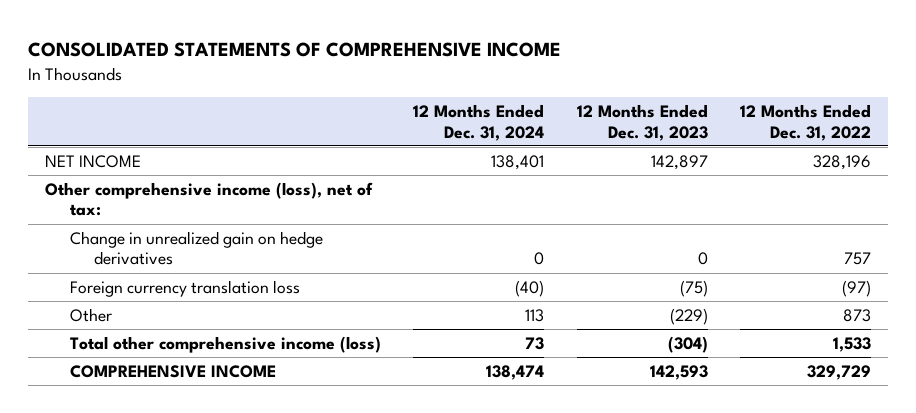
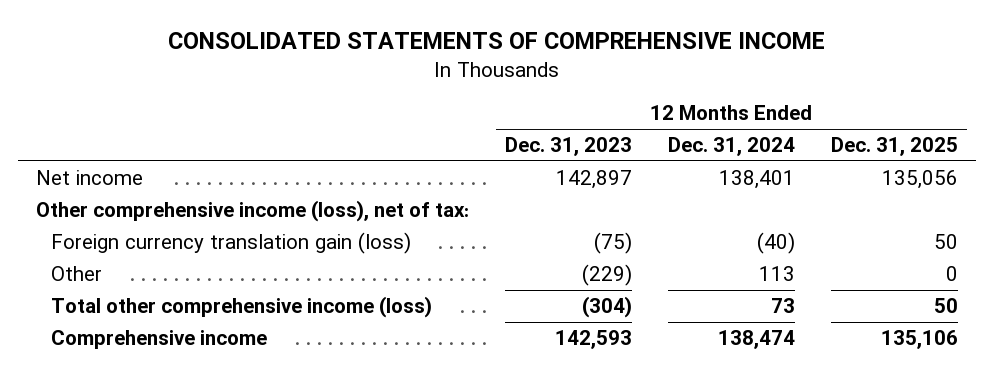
- | 12 Months Ended Dec. 31, 2024 | 12 Months Ended Dec. 31, 2023 | 12 Months Ended Dec. 31, 2022
+ | 12 Months Ended Dec. 31, 2023 | 12 Months Ended Dec. 31, 2024 | 12 Months Ended Dec. 31, 2025
- NET INCOME | 138,401 | 142,897 | 328,196
+ Net income | 142,897 | 138,401 | 135,056
- Change in unrealized gain on hedge derivatives | 0 | 0 | 757
- Foreign currency translation loss | (40) | (75) | (97)
+ Foreign currency translation gain (loss) | (75) | (40) | 50
- COMPREHENSIVE INCOME | 138,474 | 142,593 | 329,729
+ Comprehensive income | 142,593 | 138,474 | 135,106

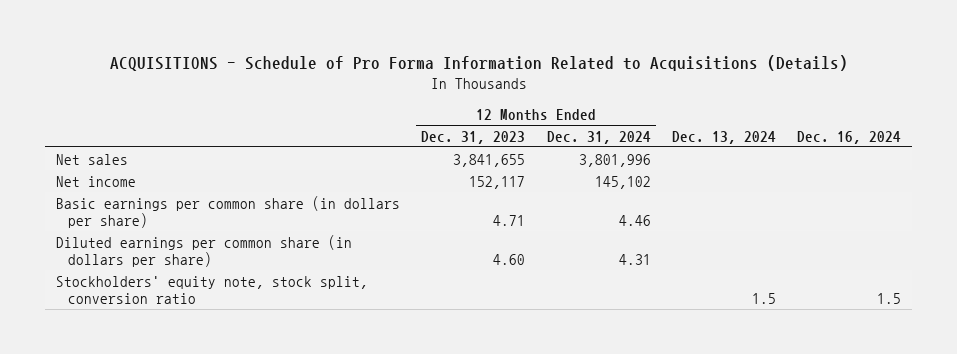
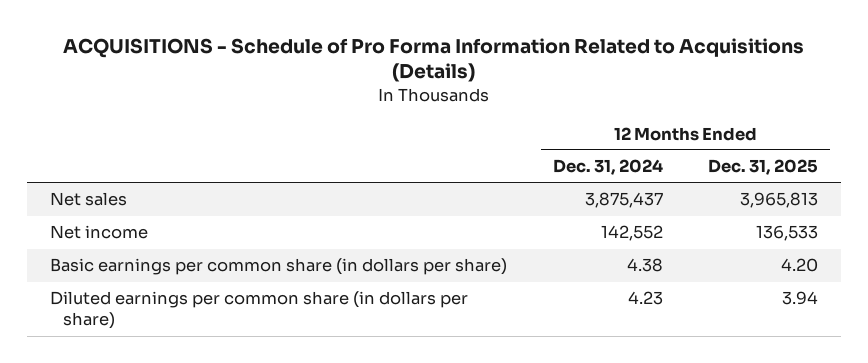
- | 12 Months Ended Dec. 31, 2023 | 12 Months Ended Dec. 31, 2024 | Dec. 13, 2024 | Dec. 16, 2024
+ | 12 Months Ended Dec. 31, 2024 | 12 Months Ended Dec. 31, 2025
- Net sales | 3,841,655 | 3,801,996 | |
- Net income | 152,117 | 145,102 | |
- Basic earnings per common share (in dollars per share) | 4.71 | 4.46 | |
- Diluted earnings per common share (in dollars per share) | 4.60 | 4.31 | |
- Stockholders' equity note, stock split, conversion ratio | | | 1.5 | 1.5
+ Net sales | 3,875,437 | 3,965,813
+ Net income | 142,552 | 136,533
+ Basic earnings per common share (in dollars per share) | 4.38 | 4.20
+ Diluted earnings per common share (in dollars per share) | 4.23 | 3.94

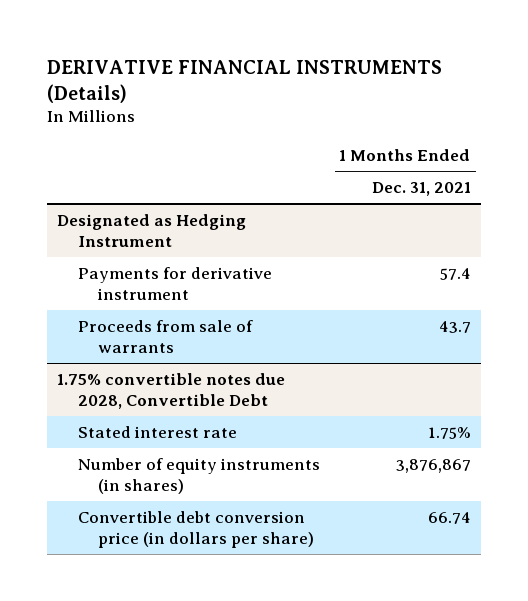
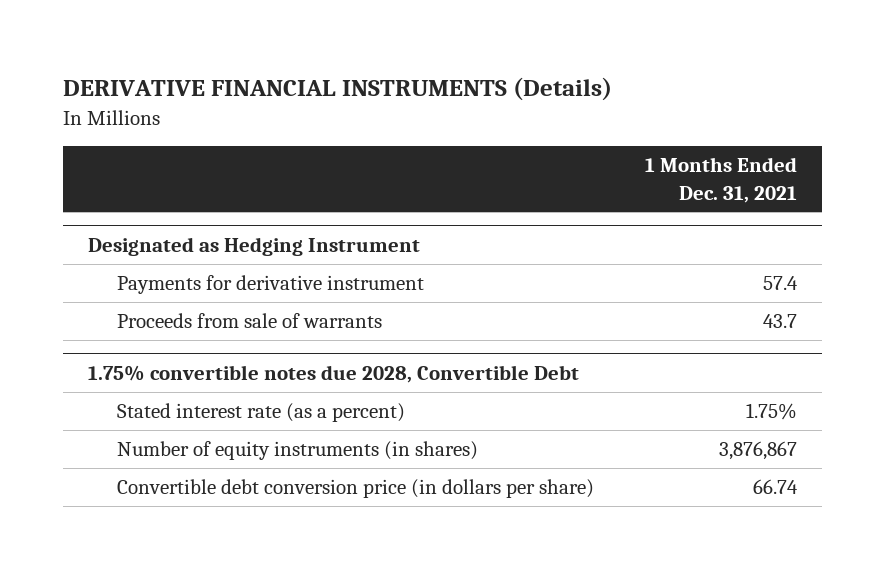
@ 1.75% convertible notes due 2028, Convertible Debt
- Stated interest rate | 1.75%
+ Stated interest rate (as a percent) | 1.75%

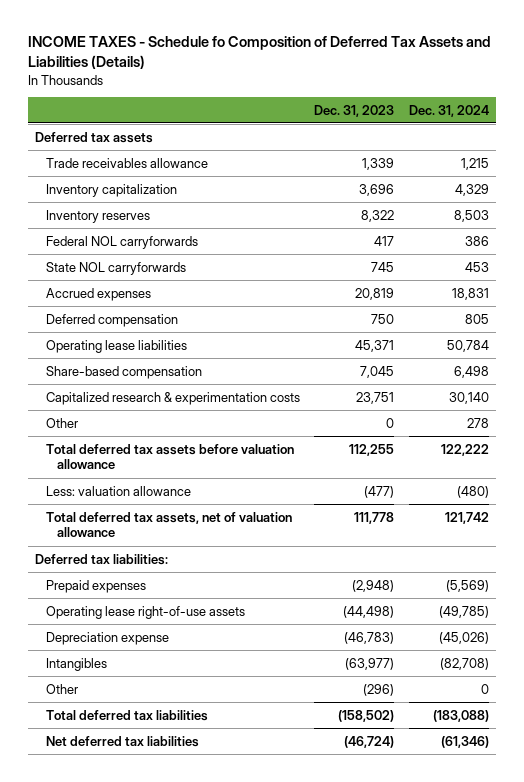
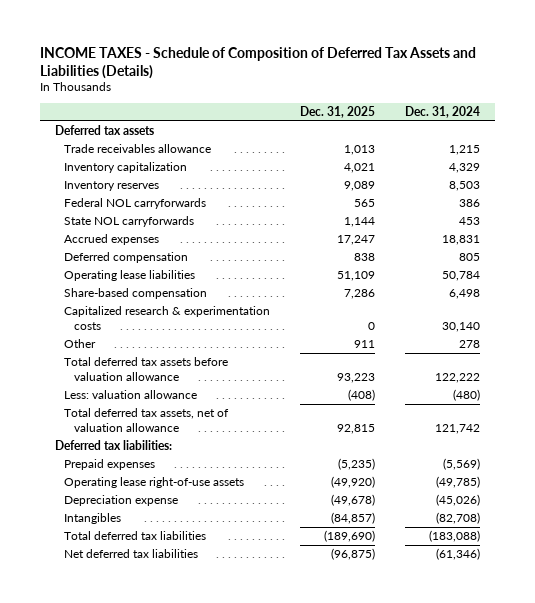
- INCOME TAXES - Schedule fo Composition of Deferred Tax Assets and Liabilities (Details)
+ INCOME TAXES - Schedule of Composition of Deferred Tax Assets and Liabilities (Details)
- | Dec. 31, 2023 | Dec. 31, 2024
+ | Dec. 31, 2025 | Dec. 31, 2024
- Other | (296) | 0

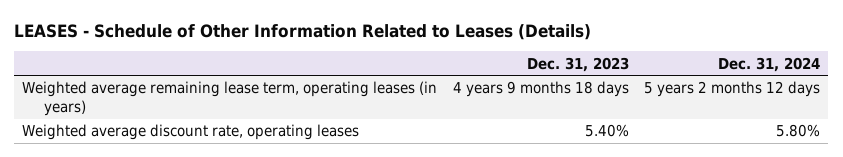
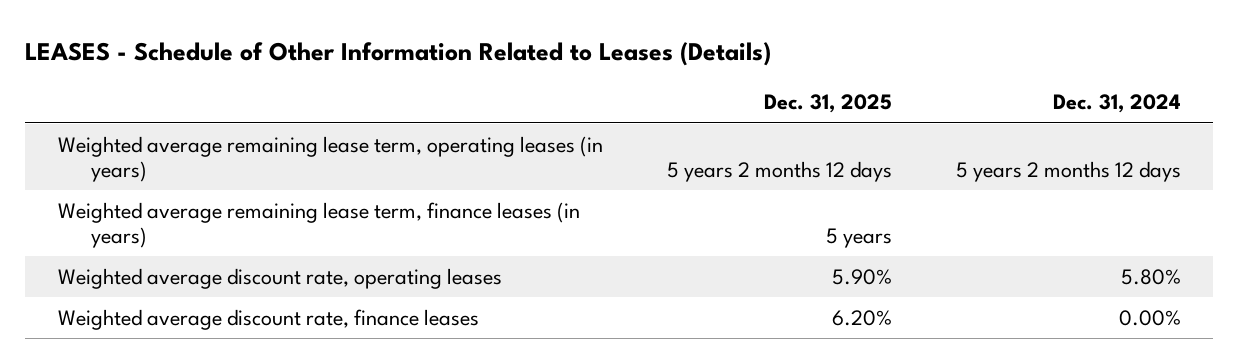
- | Dec. 31, 2023 | Dec. 31, 2024
+ | Dec. 31, 2025 | Dec. 31, 2024
+ Weighted average remaining lease term, finance leases (in years) | 5 years |
+ Weighted average discount rate, finance leases | 6.20% | 0.00%

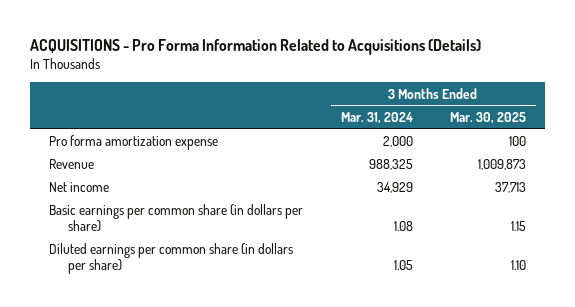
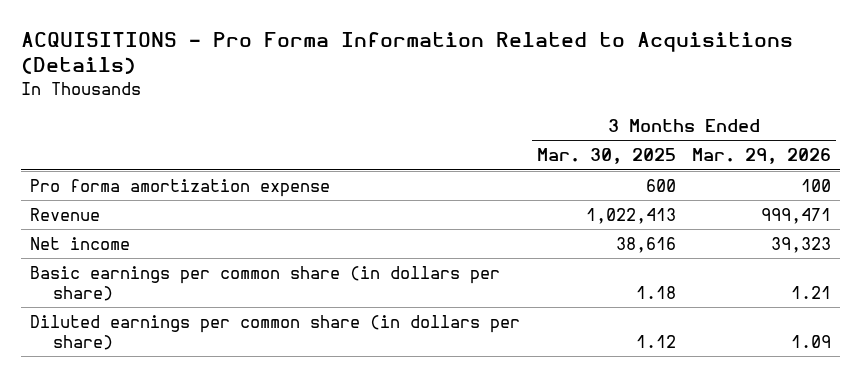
- | 3 Months Ended Mar. 31, 2024 | 3 Months Ended Mar. 30, 2025
+ | 3 Months Ended Mar. 30, 2025 | 3 Months Ended Mar. 29, 2026
- Pro forma amortization expense | 2,000 | 100
- Revenue | 988,325 | 1,009,873
- Net income | 34,929 | 37,713
- Basic earnings per common share (in dollars per share) | 1.08 | 1.15
- Diluted earnings per common share (in dollars per share) | 1.05 | 1.10
+ Pro forma amortization expense | 600 | 100
+ Revenue | 1,022,413 | 999,471
+ Net income | 38,616 | 39,323
+ Basic earnings per common share (in dollars per share) | 1.18 | 1.21
+ Diluted earnings per common share (in dollars per share) | 1.12 | 1.09

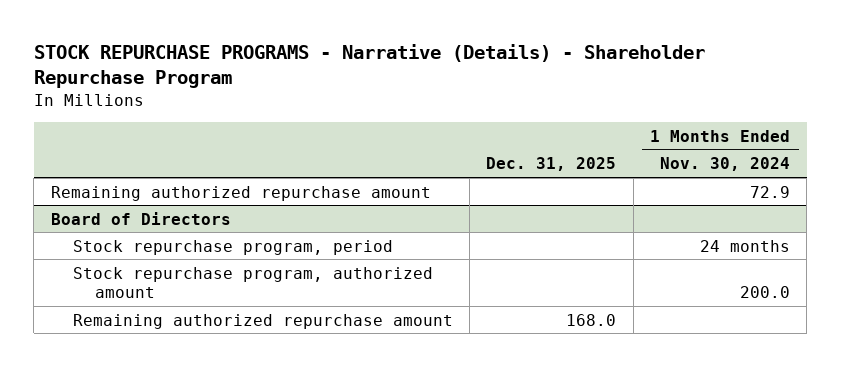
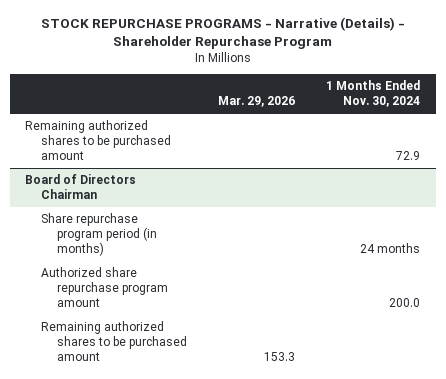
- | Dec. 31, 2025 | 1 Months Ended Nov. 30, 2024
+ | Mar. 29, 2026 | 1 Months Ended Nov. 30, 2024
- Remaining authorized repurchase amount | | 72.9
- Board of Directors
- Stock repurchase program, period | | 24 months
- Stock repurchase program, authorized amount | | 200.0
- Remaining authorized repurchase amount | 168.0 |
+ Remaining authorized shares to be purchased amount | | 72.9
+ Board of Directors Chairman
+ Share repurchase program period (in months) | | 24 months
+ Authorized share repurchase program amount | | 200.0
+ Remaining authorized shares to be purchased amount | 153.3 |

